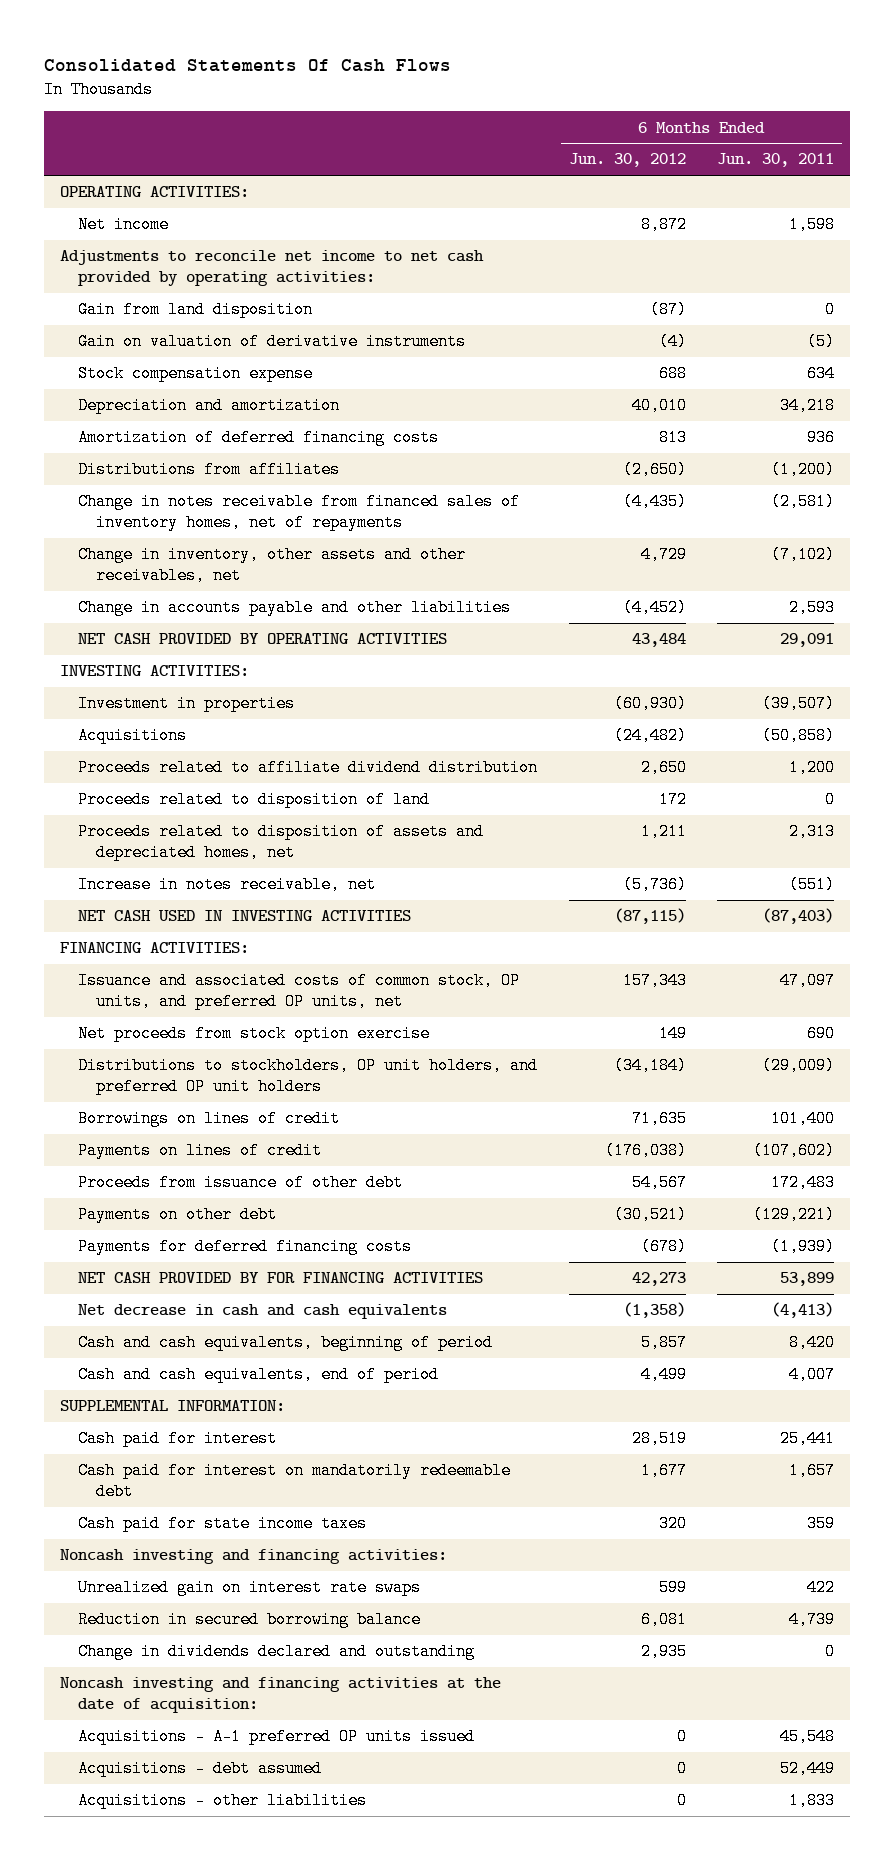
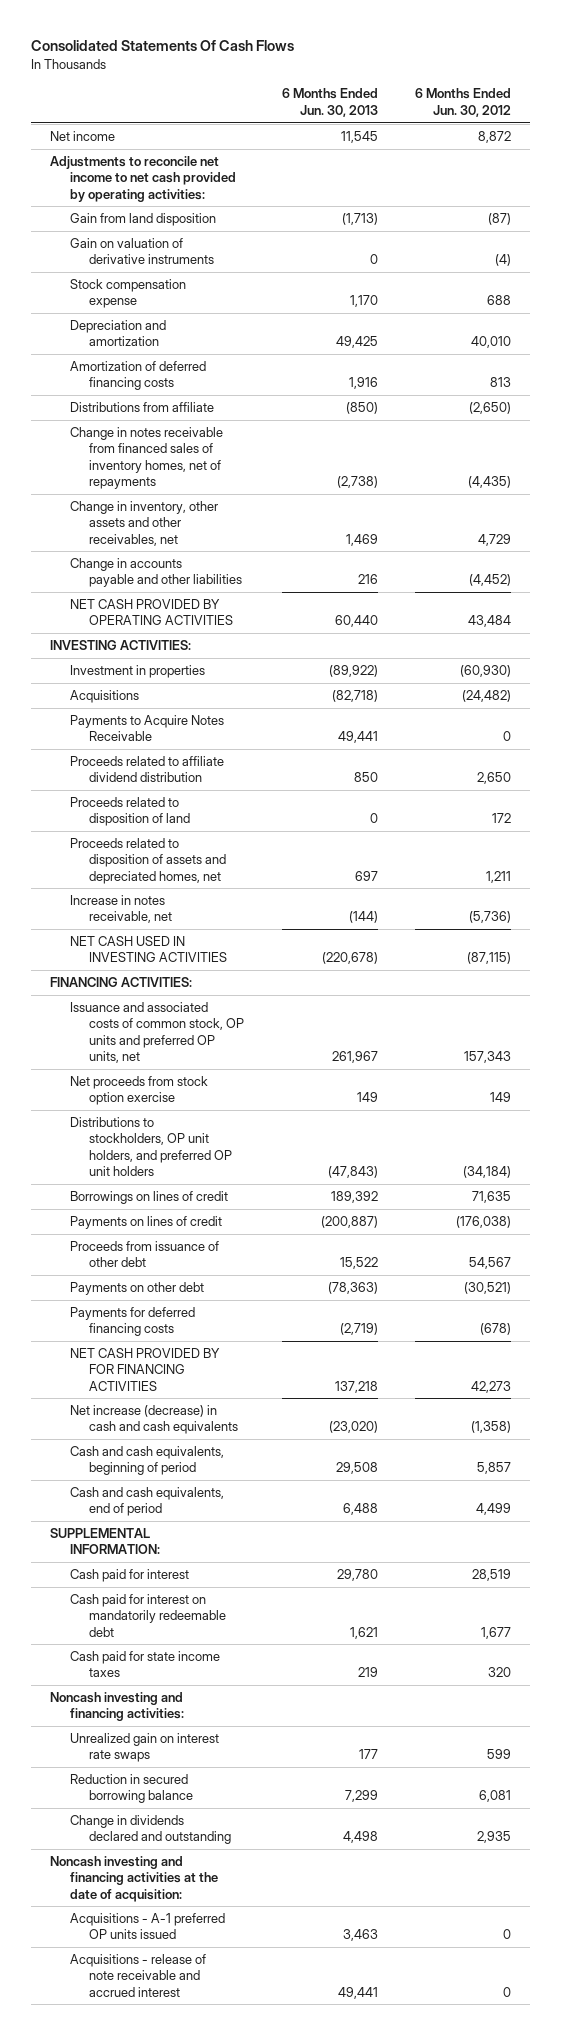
- | 6 Months Ended Jun. 30, 2012 | 6 Months Ended Jun. 30, 2011
+ | 6 Months Ended Jun. 30, 2013 | 6 Months Ended Jun. 30, 2012
- OPERATING ACTIVITIES:
- Distributions from affiliates | (2,650) | (1,200)
+ Distributions from affiliate | (850) | (2,650)
+ Payments to Acquire Notes Receivable | 49,441 | 0
- Issuance and associated costs of common stock, OP units, and preferred OP units, net | 157,343 | 47,097
+ Issuance and associated costs of common stock, OP units and preferred OP units, net | 261,967 | 157,343
- Net decrease in cash and cash equivalents | (1,358) | (4,413)
+ Net increase (decrease) in cash and cash equivalents | (23,020) | (1,358)
- Acquisitions - debt assumed | 0 | 52,449
- Acquisitions - other liabilities | 0 | 1,833
+ Acquisitions - release of note receivable and accrued interest | 49,441 | 0

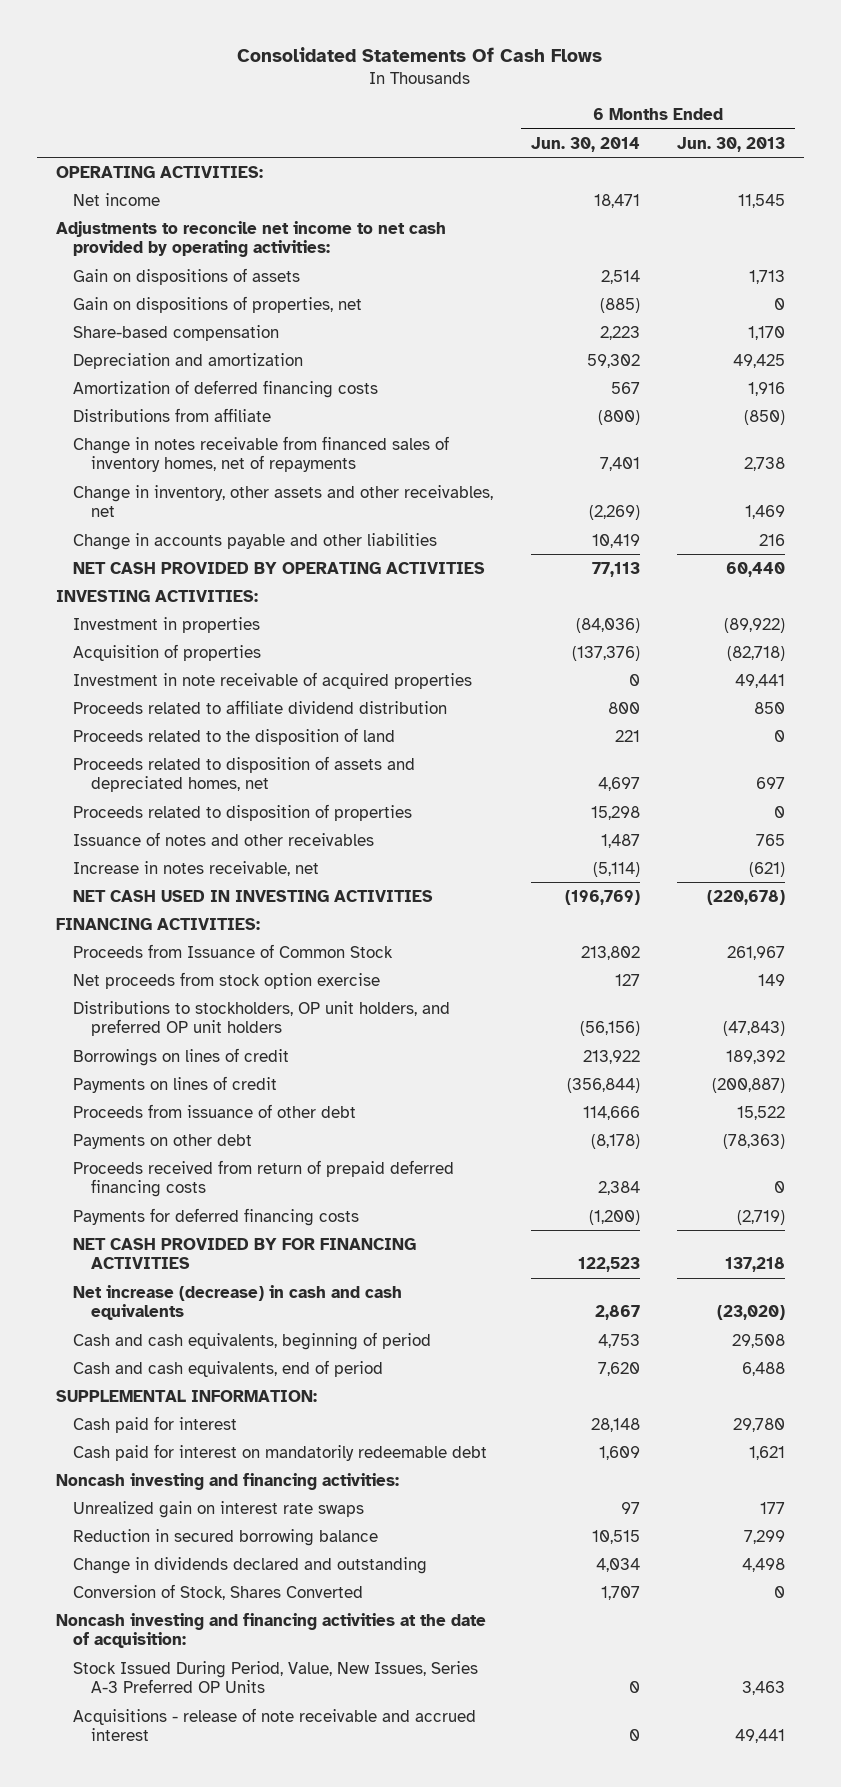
- | 6 Months Ended Jun. 30, 2013 | 6 Months Ended Jun. 30, 2012
+ | 6 Months Ended Jun. 30, 2014 | 6 Months Ended Jun. 30, 2013
+ OPERATING ACTIVITIES:
- Gain from land disposition | (1,713) | (87)
- Gain on valuation of derivative instruments | 0 | (4)
- Stock compensation expense | 1,170 | 688
+ Gain on dispositions of assets | 2,514 | 1,713
+ Gain on dispositions of properties, net | (885) | 0
+ Share-based compensation | 2,223 | 1,170
- Change in notes receivable from financed sales of inventory homes, net of repayments | (2,738) | (4,435)
+ Change in notes receivable from financed sales of inventory homes, net of repayments | 7,401 | 2,738
- Acquisitions | (82,718) | (24,482)
- Payments to Acquire Notes Receivable | 49,441 | 0
+ Acquisition of properties | (137,376) | (82,718)
+ Investment in note receivable of acquired properties | 0 | 49,441
- Proceeds related to disposition of land | 0 | 172
+ Proceeds related to the disposition of land | 221 | 0
- Increase in notes receivable, net | (144) | (5,736)
+ Proceeds related to disposition of properties | 15,298 | 0
+ Issuance of notes and other receivables | 1,487 | 765
+ Increase in notes receivable, net | (5,114) | (621)
- Issuance and associated costs of common stock, OP units and preferred OP units, net | 261,967 | 157,343
+ Proceeds from Issuance of Common Stock | 213,802 | 261,967
+ Proceeds received from return of prepaid deferred financing costs | 2,384 | 0
- Cash paid for state income taxes | 219 | 320
+ Conversion of Stock, Shares Converted | 1,707 | 0
- Acquisitions - A-1 preferred OP units issued | 3,463 | 0
+ Stock Issued During Period, Value, New Issues, Series A-3 Preferred OP Units | 0 | 3,463

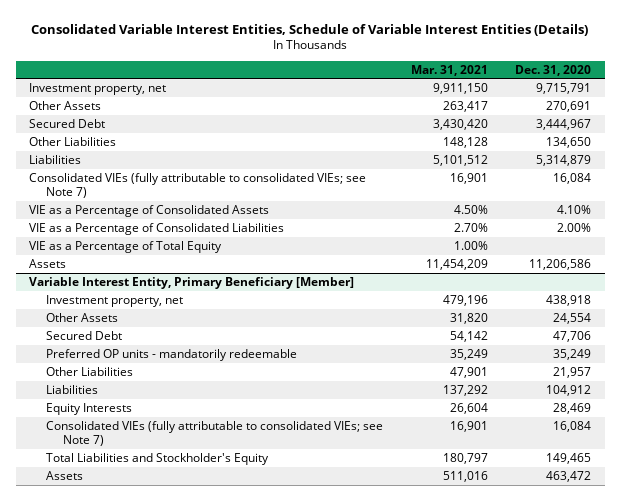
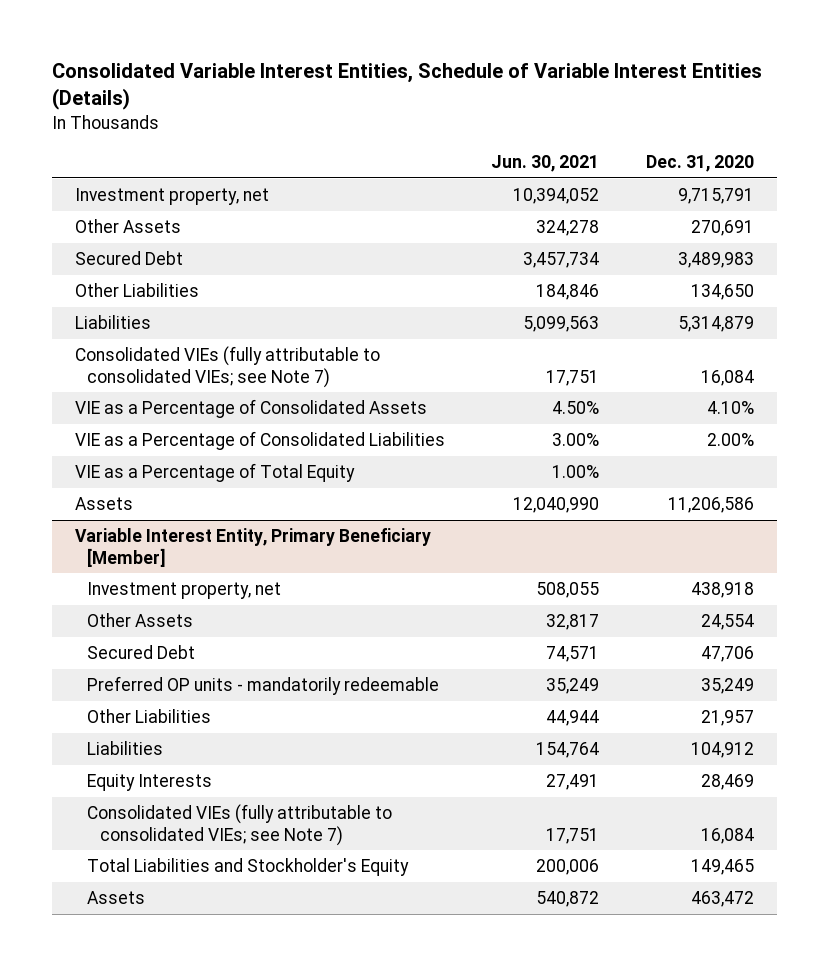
- | Mar. 31, 2021 | Dec. 31, 2020
+ | Jun. 30, 2021 | Dec. 31, 2020
- Secured Debt | 3,430,420 | 3,444,967
+ Secured Debt | 3,457,734 | 3,489,983

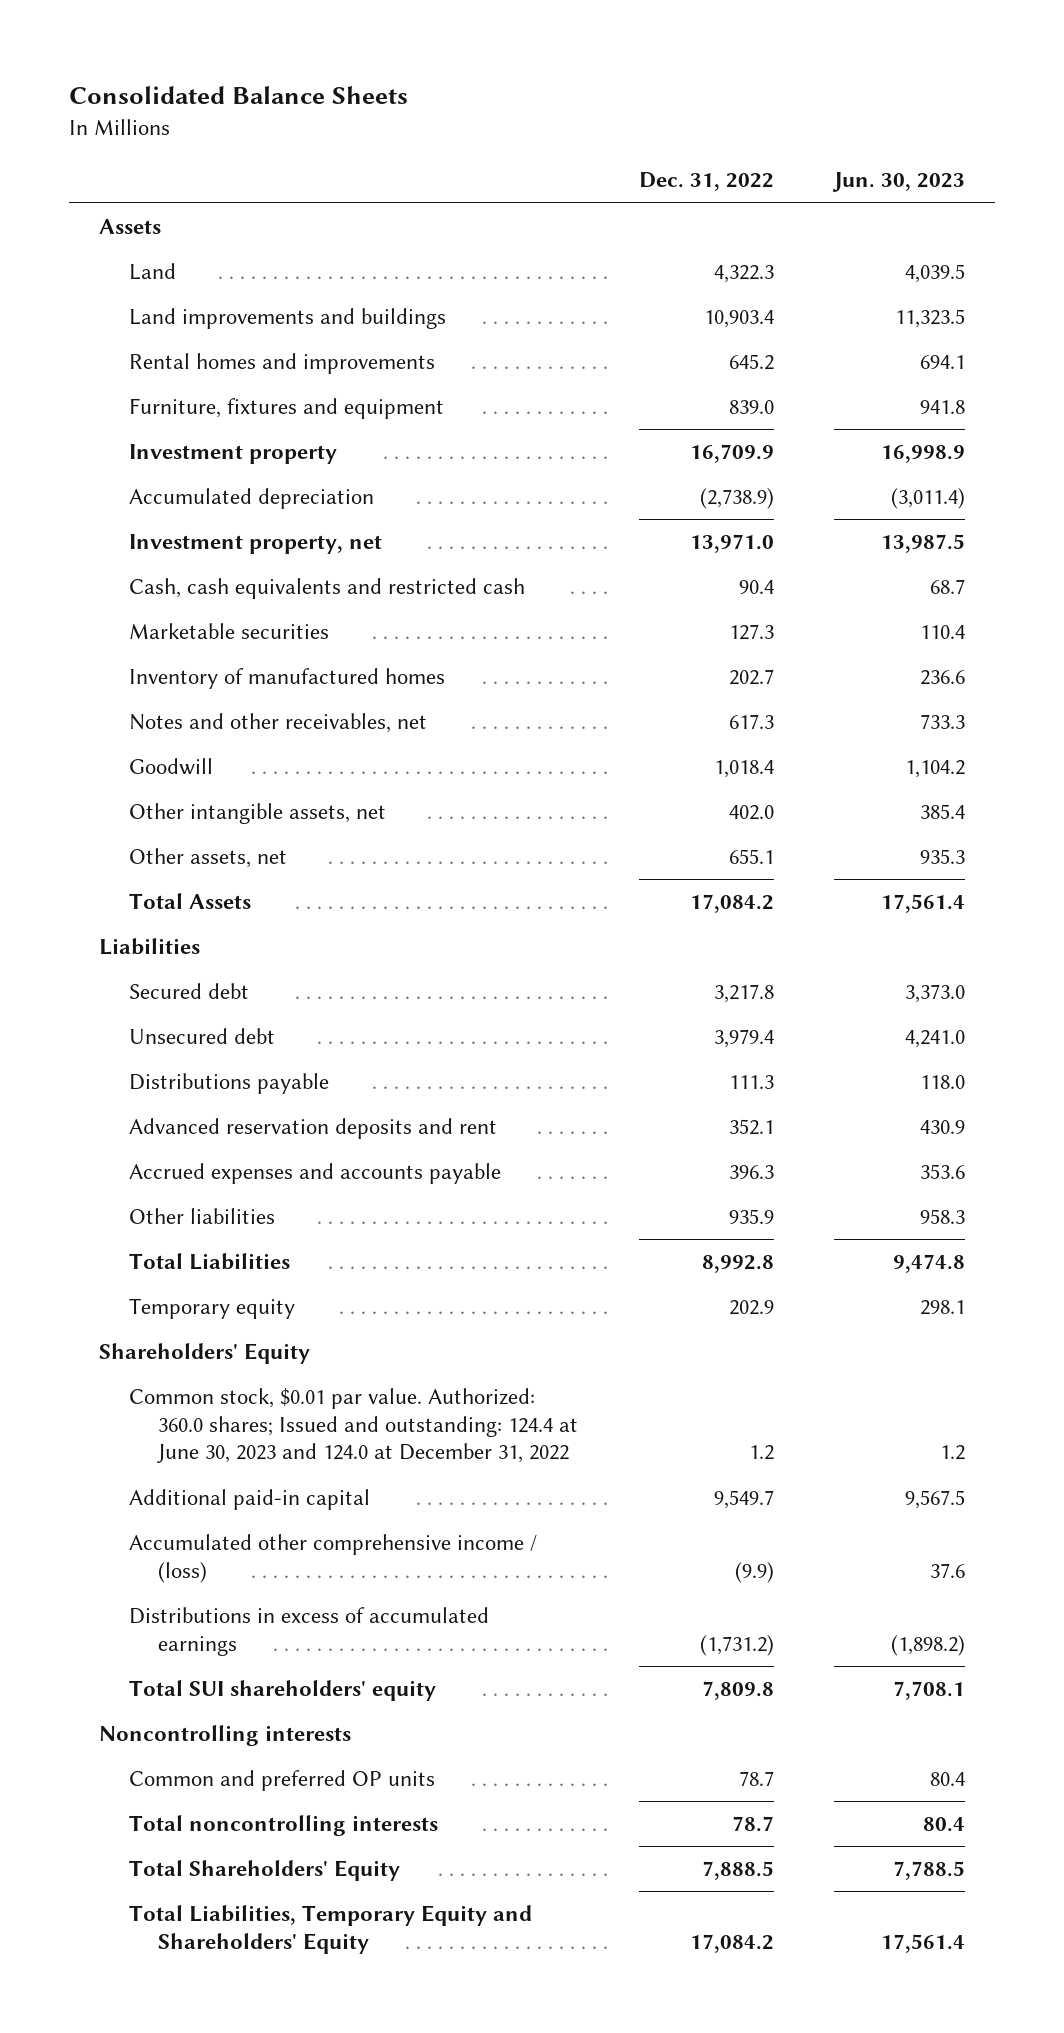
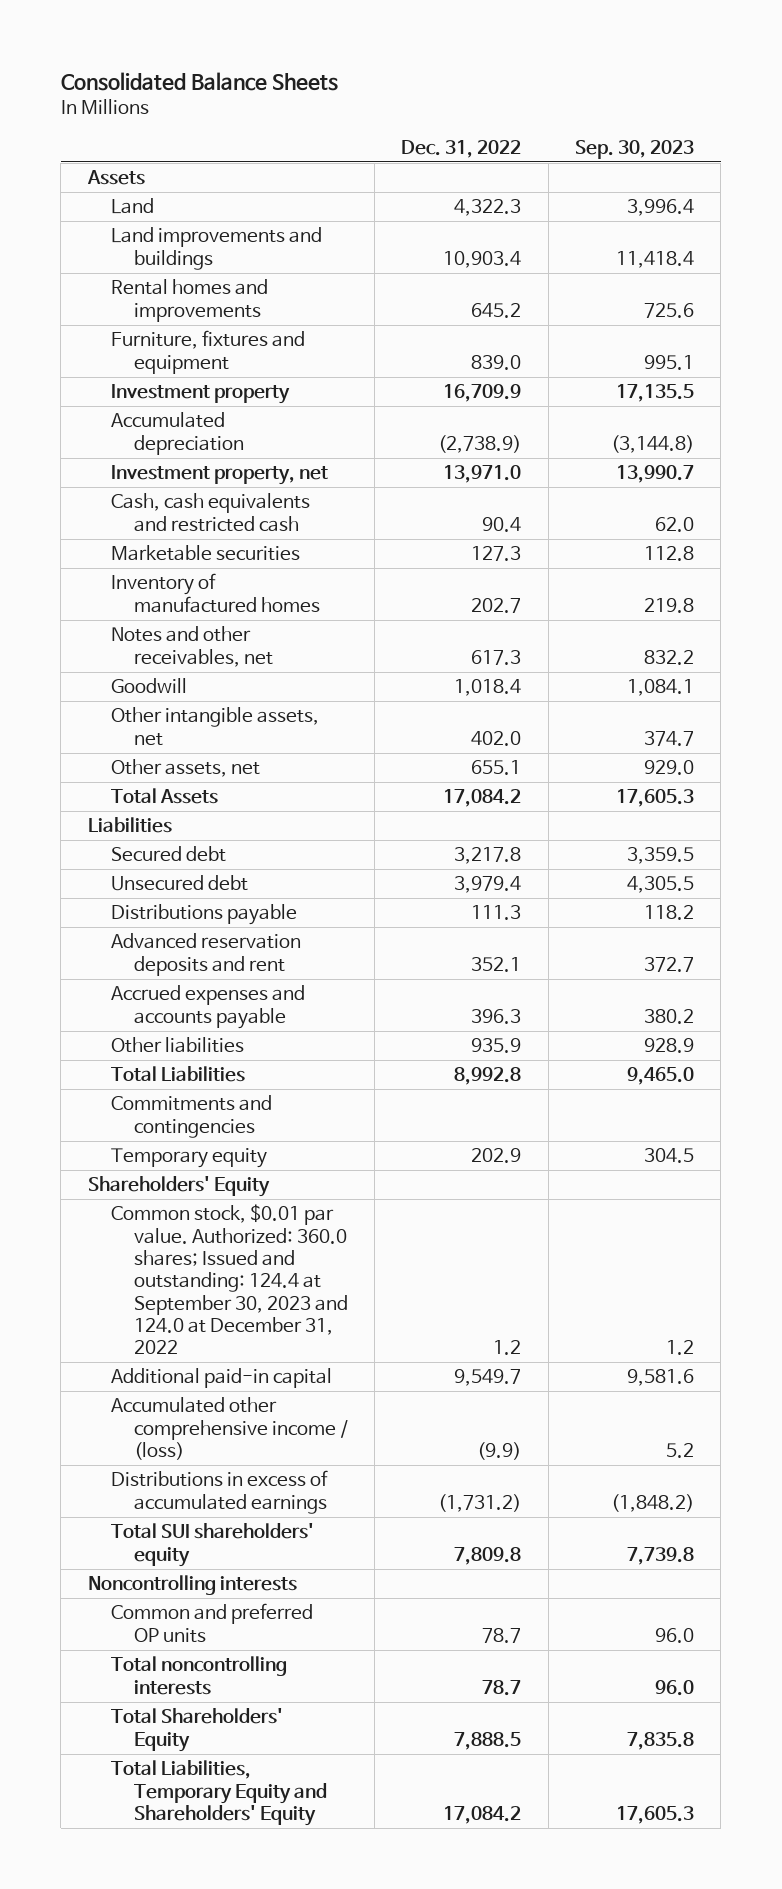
- | Dec. 31, 2022 | Jun. 30, 2023
+ | Dec. 31, 2022 | Sep. 30, 2023
+ Commitments and contingencies
- Common stock, $0.01 par value. Authorized: 360.0 shares; Issued and outstanding: 124.4 at June 30, 2023 and 124.0 at December 31, 2022 | 1.2 | 1.2
+ Common stock, $0.01 par value. Authorized: 360.0 shares; Issued and outstanding: 124.4 at September 30, 2023 and 124.0 at December 31, 2022 | 1.2 | 1.2

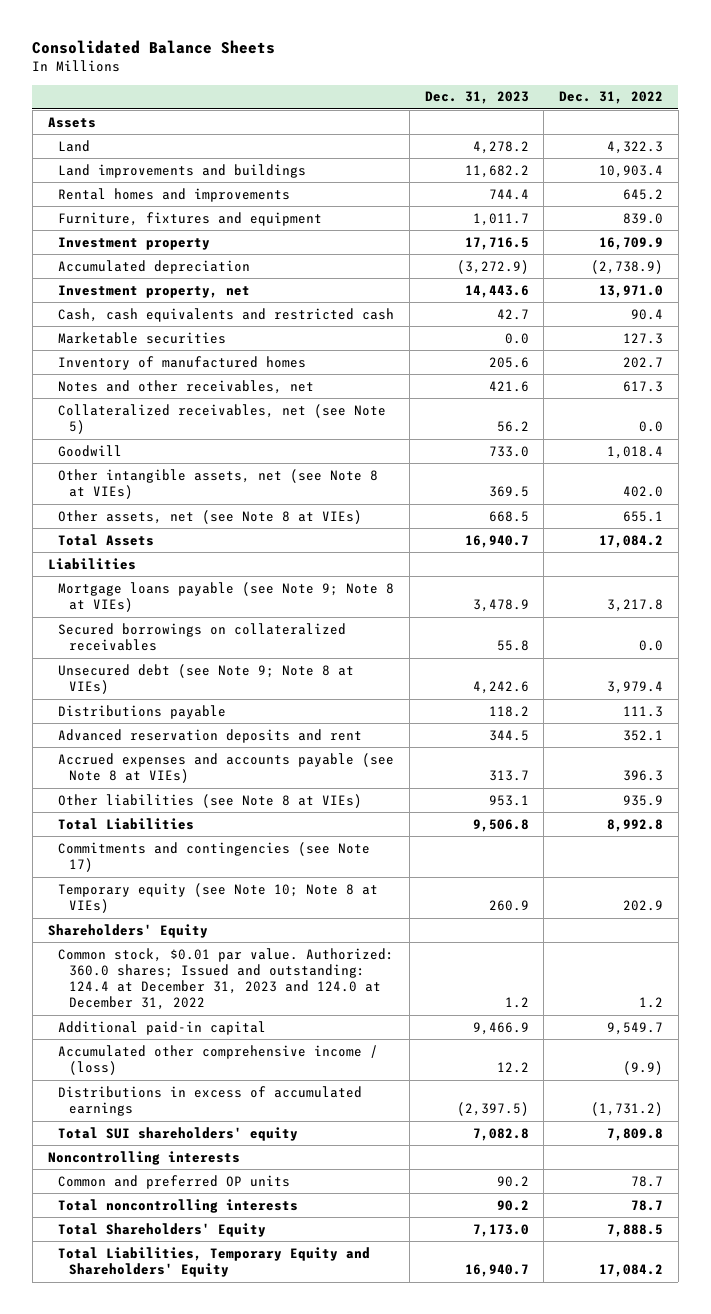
- | Dec. 31, 2022 | Sep. 30, 2023
+ | Dec. 31, 2023 | Dec. 31, 2022
+ Collateralized receivables, net (see Note 5) | 56.2 | 0.0
- Other intangible assets, net | 402.0 | 374.7
- Other assets, net | 655.1 | 929.0
+ Other intangible assets, net (see Note 8 at VIEs) | 369.5 | 402.0
+ Other assets, net (see Note 8 at VIEs) | 668.5 | 655.1
- Secured debt | 3,217.8 | 3,359.5
- Unsecured debt | 3,979.4 | 4,305.5
+ Mortgage loans payable (see Note 9; Note 8 at VIEs) | 3,478.9 | 3,217.8
+ Secured borrowings on collateralized receivables | 55.8 | 0.0
+ Unsecured debt (see Note 9; Note 8 at VIEs) | 4,242.6 | 3,979.4
- Accrued expenses and accounts payable | 396.3 | 380.2
- Other liabilities | 935.9 | 928.9
+ Accrued expenses and accounts payable (see Note 8 at VIEs) | 313.7 | 396.3
+ Other liabilities (see Note 8 at VIEs) | 953.1 | 935.9
- Commitments and contingencies
- Temporary equity | 202.9 | 304.5
+ Commitments and contingencies (see Note 17)
+ Temporary equity (see Note 10; Note 8 at VIEs) | 260.9 | 202.9
- Common stock, $0.01 par value. Authorized: 360.0 shares; Issued and outstanding: 124.4 at September 30, 2023 and 124.0 at December 31, 2022 | 1.2 | 1.2
+ Common stock, $0.01 par value. Authorized: 360.0 shares; Issued and outstanding: 124.4 at December 31, 2023 and 124.0 at December 31, 2022 | 1.2 | 1.2

